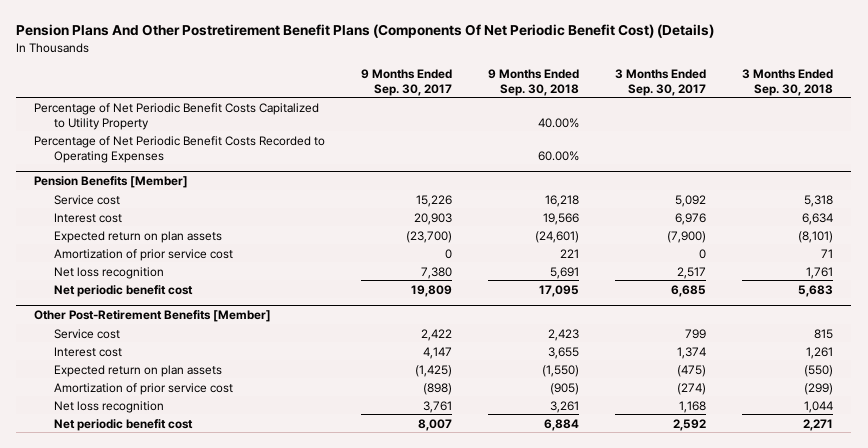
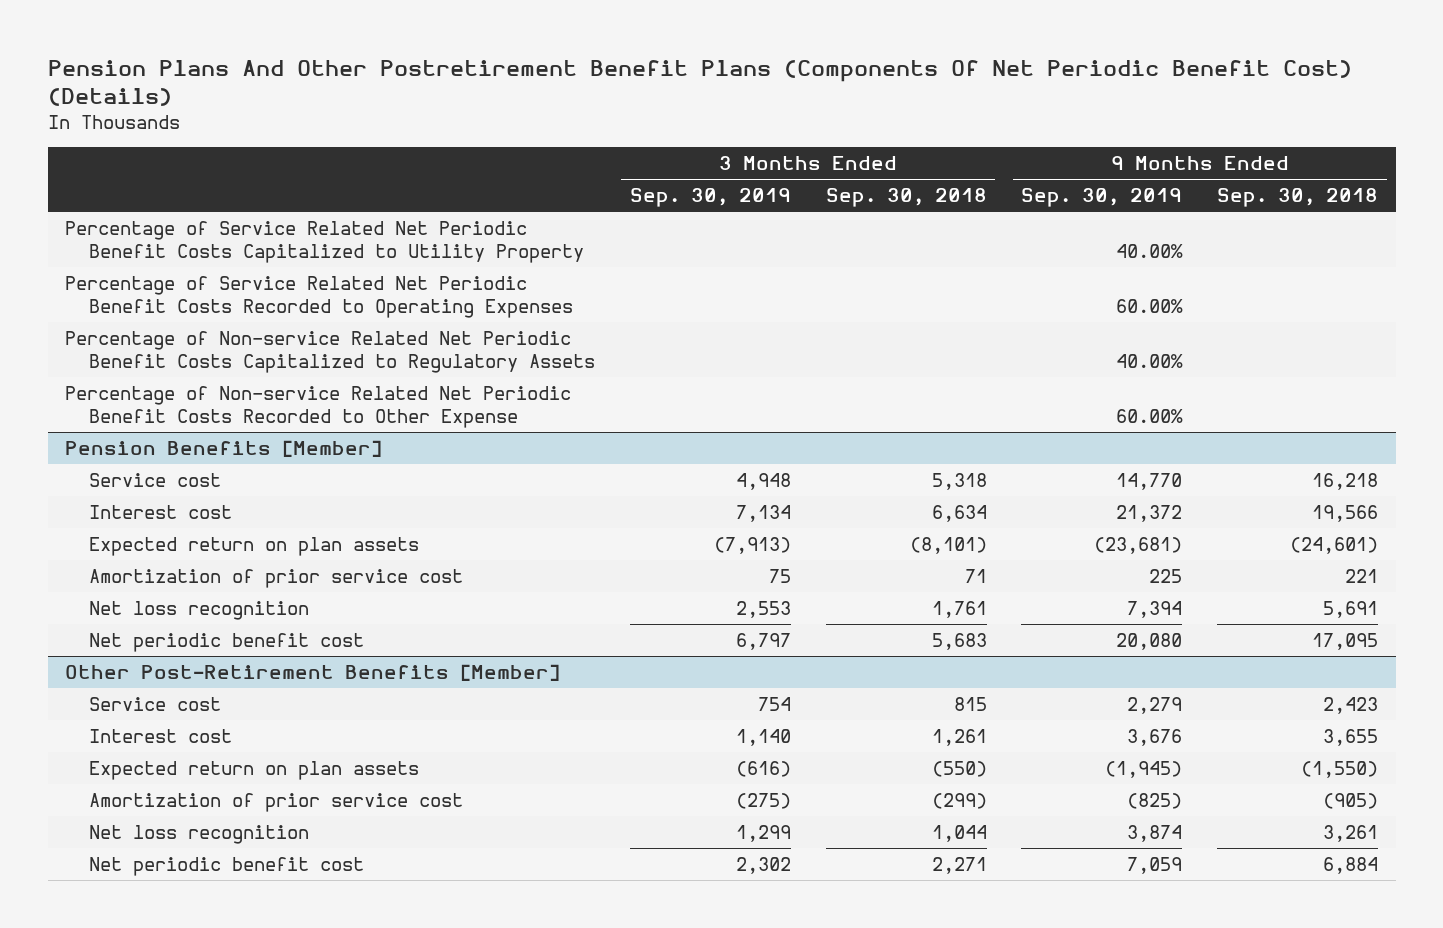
- | 9 Months Ended Sep. 30, 2017 | 9 Months Ended Sep. 30, 2018 | 3 Months Ended Sep. 30, 2017 | 3 Months Ended Sep. 30, 2018
+ | 3 Months Ended Sep. 30, 2019 | 3 Months Ended Sep. 30, 2018 | 9 Months Ended Sep. 30, 2019 | 9 Months Ended Sep. 30, 2018
- Percentage of Net Periodic Benefit Costs Capitalized to Utility Property | | 40.00% | |
- Percentage of Net Periodic Benefit Costs Recorded to Operating Expenses | | 60.00% | |
+ Percentage of Service Related Net Periodic Benefit Costs Capitalized to Utility Property | | | 40.00% |
+ Percentage of Service Related Net Periodic Benefit Costs Recorded to Operating Expenses | | | 60.00% |
+ Percentage of Non-service Related Net Periodic Benefit Costs Capitalized to Regulatory Assets | | | 40.00% |
+ Percentage of Non-service Related Net Periodic Benefit Costs Recorded to Other Expense | | | 60.00% |

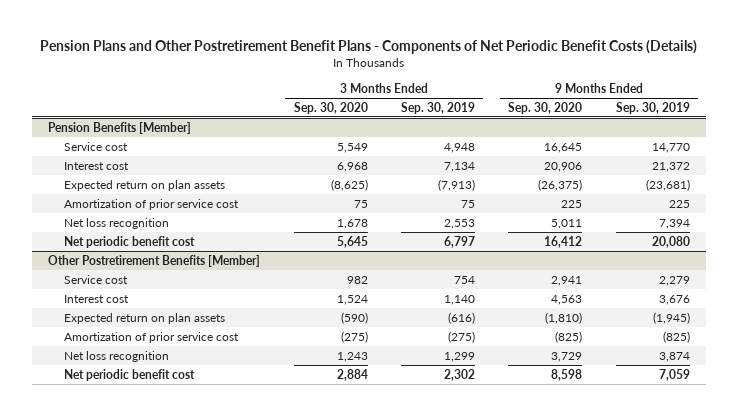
- Pension Plans And Other Postretirement Benefit Plans (Components Of Net Periodic Benefit Cost) (Details)
+ Pension Plans and Other Postretirement Benefit Plans - Components of Net Periodic Benefit Costs (Details)
- | 3 Months Ended Sep. 30, 2019 | 3 Months Ended Sep. 30, 2018 | 9 Months Ended Sep. 30, 2019 | 9 Months Ended Sep. 30, 2018
+ | 3 Months Ended Sep. 30, 2020 | 3 Months Ended Sep. 30, 2019 | 9 Months Ended Sep. 30, 2020 | 9 Months Ended Sep. 30, 2019
- Percentage of Service Related Net Periodic Benefit Costs Capitalized to Utility Property | | | 40.00% |
- Percentage of Service Related Net Periodic Benefit Costs Recorded to Operating Expenses | | | 60.00% |
- Percentage of Non-service Related Net Periodic Benefit Costs Capitalized to Regulatory Assets | | | 40.00% |
- Percentage of Non-service Related Net Periodic Benefit Costs Recorded to Other Expense | | | 60.00% |
- Other Post-Retirement Benefits [Member]
+ Other Postretirement Benefits [Member]

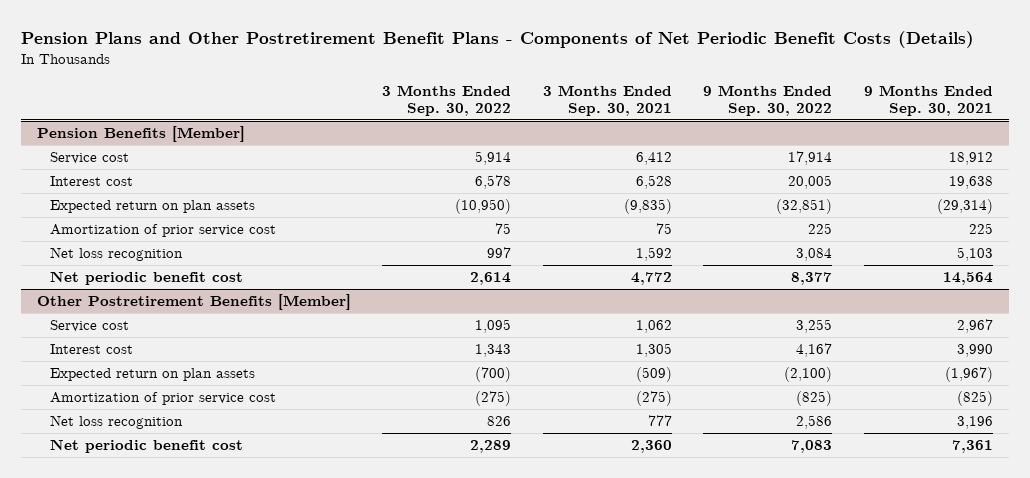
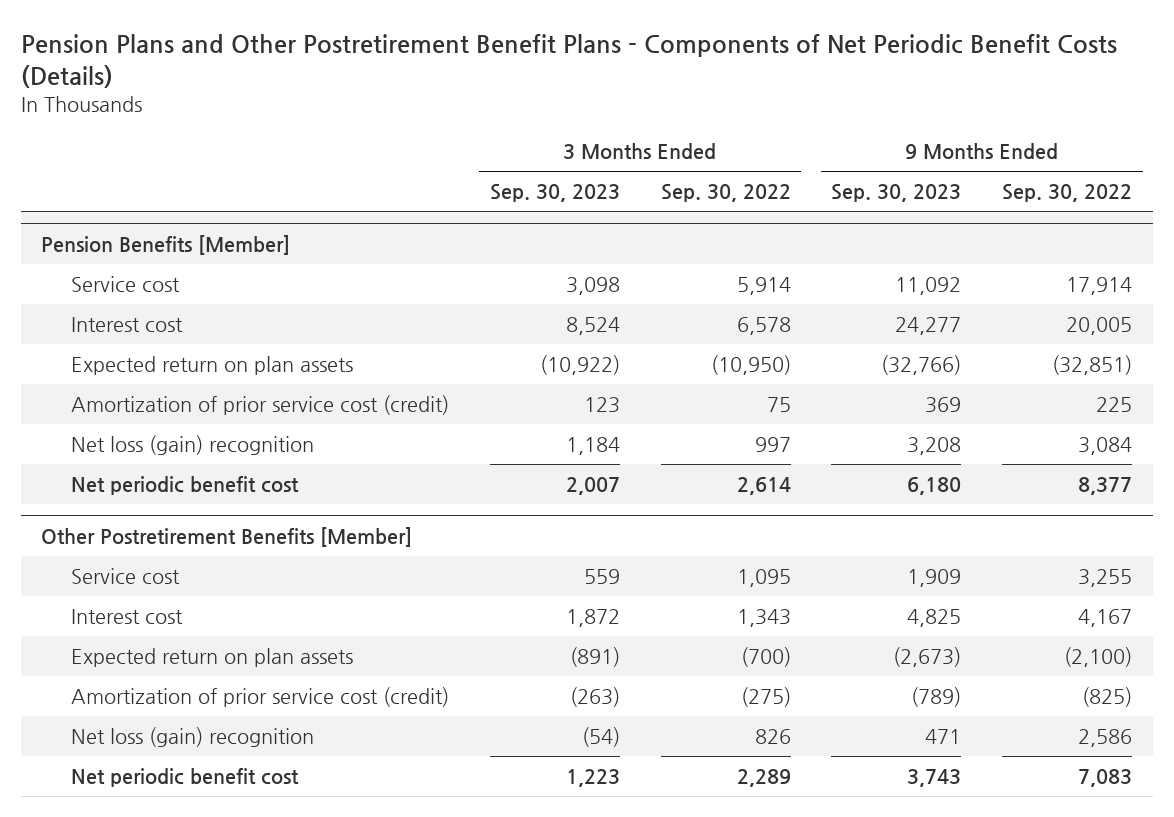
- | 3 Months Ended Sep. 30, 2022 | 3 Months Ended Sep. 30, 2021 | 9 Months Ended Sep. 30, 2022 | 9 Months Ended Sep. 30, 2021
+ | 3 Months Ended Sep. 30, 2023 | 3 Months Ended Sep. 30, 2022 | 9 Months Ended Sep. 30, 2023 | 9 Months Ended Sep. 30, 2022
@ Pension Benefits [Member]
- Amortization of prior service cost | 75 | 75 | 225 | 225
- Net loss recognition | 997 | 1,592 | 3,084 | 5,103
+ Amortization of prior service cost (credit) | 123 | 75 | 369 | 225
+ Net loss (gain) recognition | 1,184 | 997 | 3,208 | 3,084
@ Other Postretirement Benefits [Member]
- Amortization of prior service cost | (275) | (275) | (825) | (825)
- Net loss recognition | 826 | 777 | 2,586 | 3,196
+ Amortization of prior service cost (credit) | (263) | (275) | (789) | (825)
+ Net loss (gain) recognition | (54) | 826 | 471 | 2,586

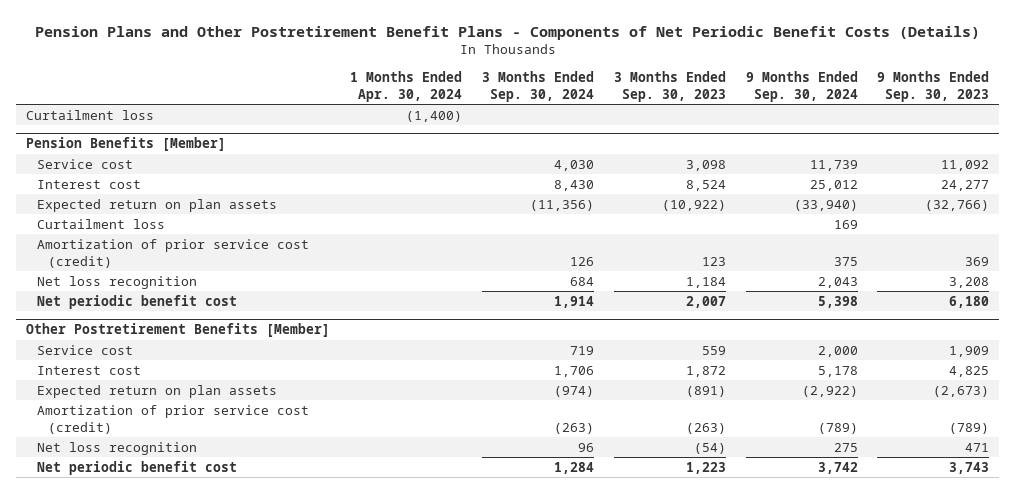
- | 3 Months Ended Sep. 30, 2023 | 3 Months Ended Sep. 30, 2022 | 9 Months Ended Sep. 30, 2023 | 9 Months Ended Sep. 30, 2022
+ | 1 Months Ended Apr. 30, 2024 | 3 Months Ended Sep. 30, 2024 | 3 Months Ended Sep. 30, 2023 | 9 Months Ended Sep. 30, 2024 | 9 Months Ended Sep. 30, 2023
+ Curtailment loss | (1,400) | | | |
@ Pension Benefits [Member]
+ Curtailment loss | | | | 169 |
- Net loss (gain) recognition | 1,184 | 997 | 3,208 | 3,084
+ Net loss recognition | | 684 | 1,184 | 2,043 | 3,208
@ Other Postretirement Benefits [Member]
- Net loss (gain) recognition | (54) | 826 | 471 | 2,586
+ Net loss recognition | | 96 | (54) | 275 | 471

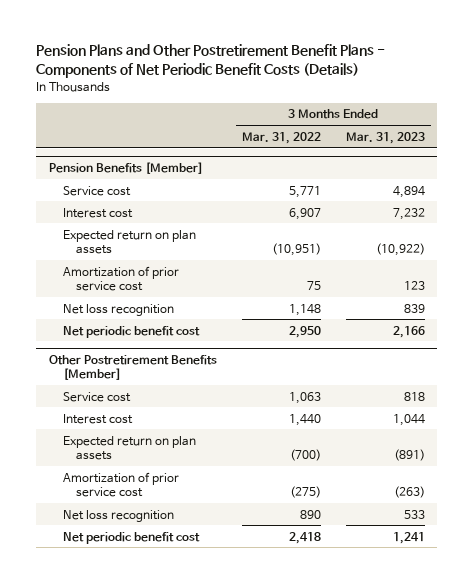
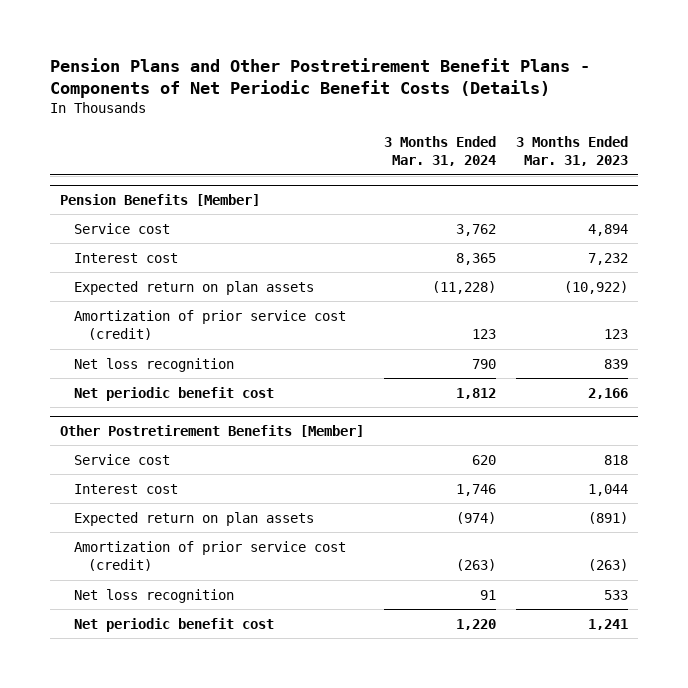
- | 3 Months Ended Mar. 31, 2022 | 3 Months Ended Mar. 31, 2023
+ | 3 Months Ended Mar. 31, 2024 | 3 Months Ended Mar. 31, 2023
@ Pension Benefits [Member]
- Amortization of prior service cost | 75 | 123
+ Amortization of prior service cost (credit) | 123 | 123
@ Other Postretirement Benefits [Member]
- Amortization of prior service cost | (275) | (263)
+ Amortization of prior service cost (credit) | (263) | (263)

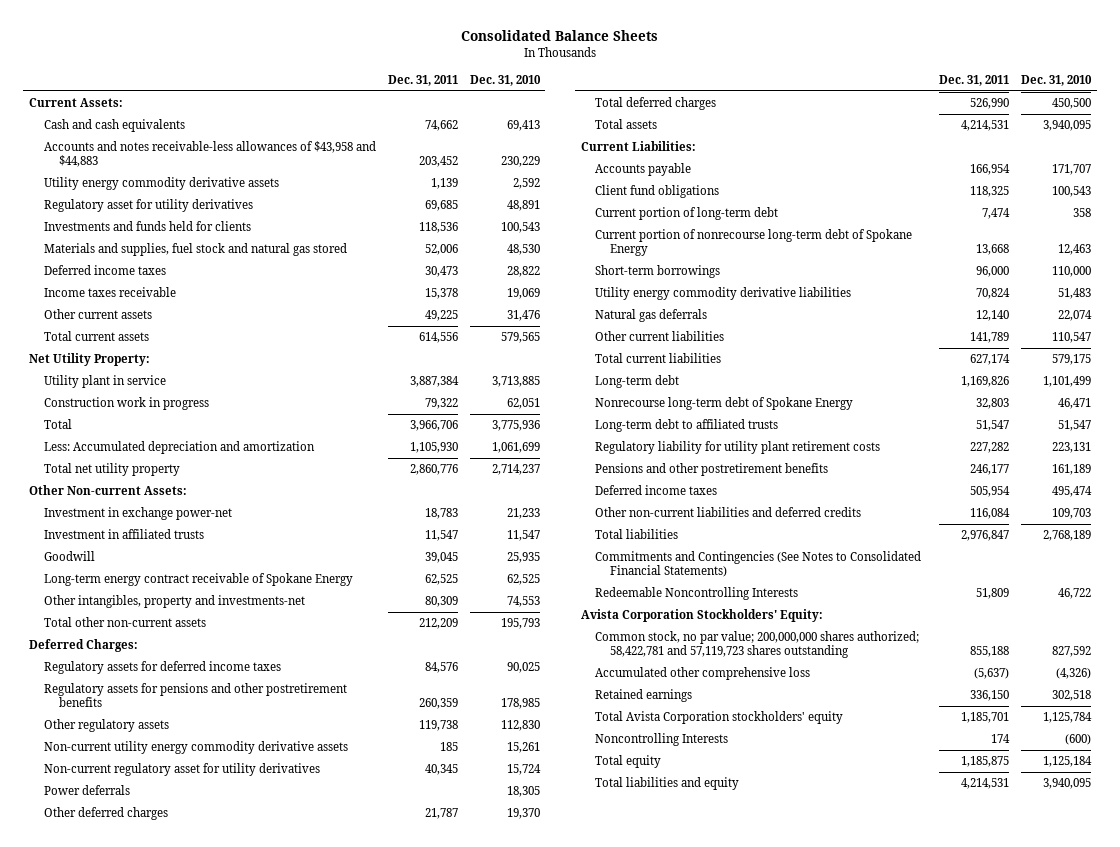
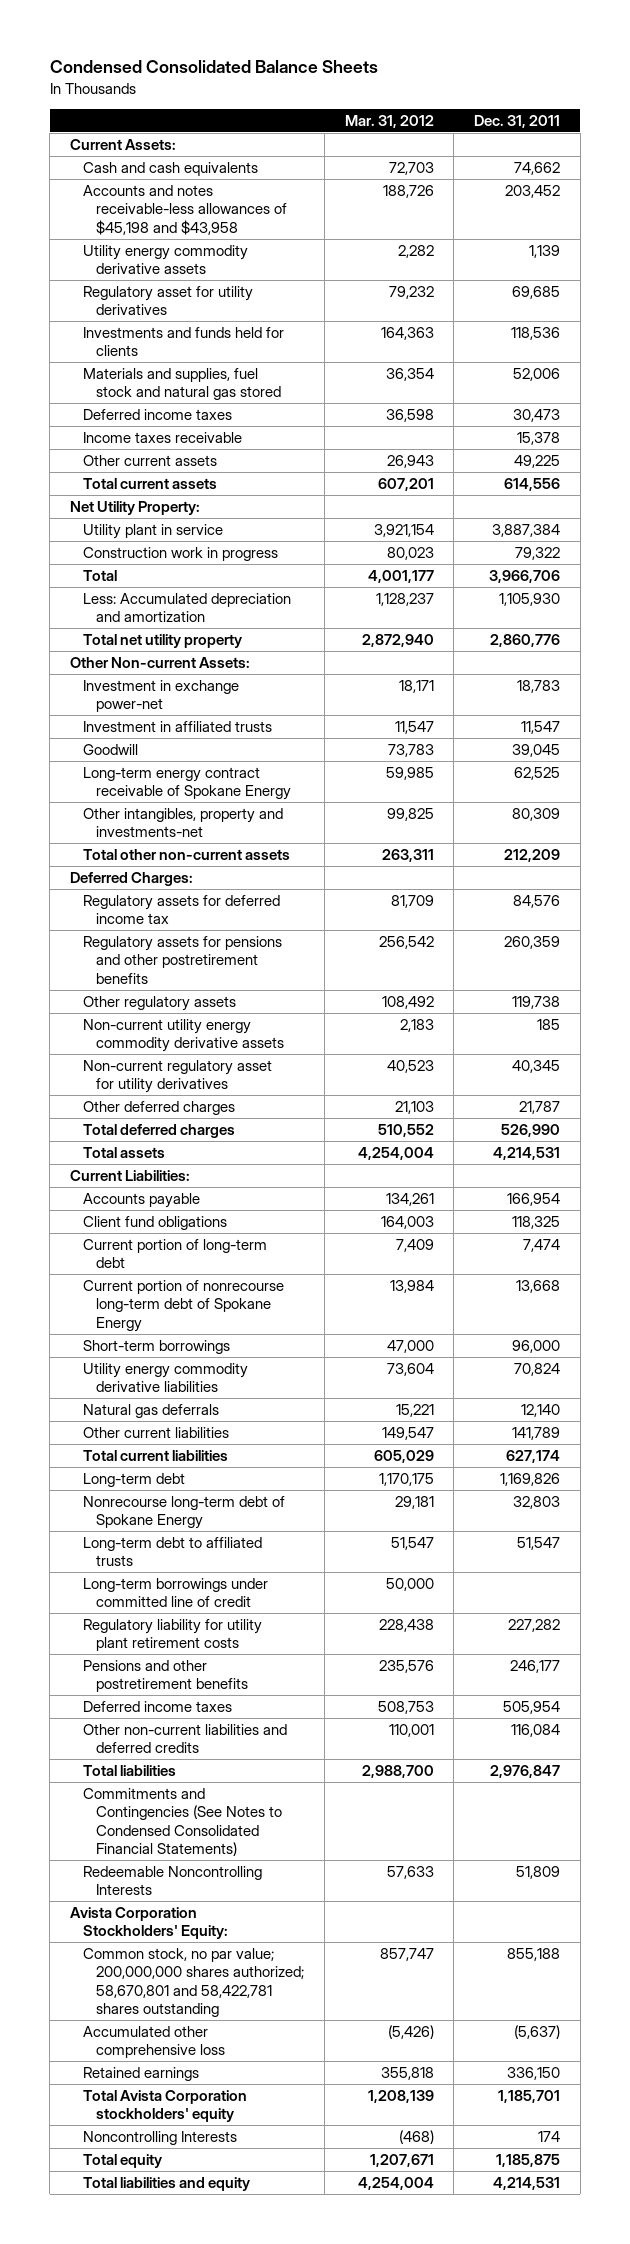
- Consolidated Balance Sheets
+ Condensed Consolidated Balance Sheets
- | Dec. 31, 2011 | Dec. 31, 2010
+ | Mar. 31, 2012 | Dec. 31, 2011
- Accounts and notes receivable-less allowances of $43,958 and $44,883 | 203,452 | 230,229
+ Accounts and notes receivable-less allowances of $45,198 and $43,958 | 188,726 | 203,452
- Regulatory assets for deferred income taxes | 84,576 | 90,025
+ Regulatory assets for deferred income tax | 81,709 | 84,576
- Power deferrals | | 18,305
+ Long-term borrowings under committed line of credit | 50,000 |
- Commitments and Contingencies (See Notes to Consolidated Financial Statements)
+ Commitments and Contingencies (See Notes to Condensed Consolidated Financial Statements)
- Common stock, no par value; 200,000,000 shares authorized; 58,422,781 and 57,119,723 shares outstanding | 855,188 | 827,592
+ Common stock, no par value; 200,000,000 shares authorized; 58,670,801 and 58,422,781 shares outstanding | 857,747 | 855,188

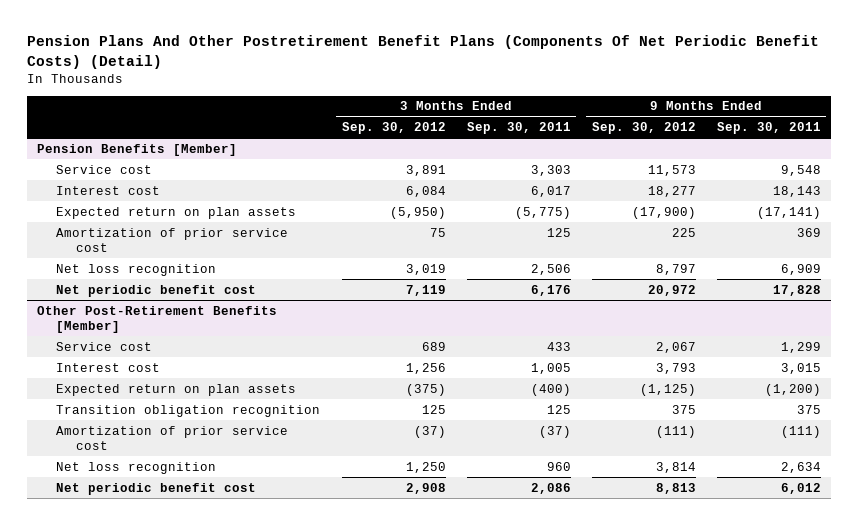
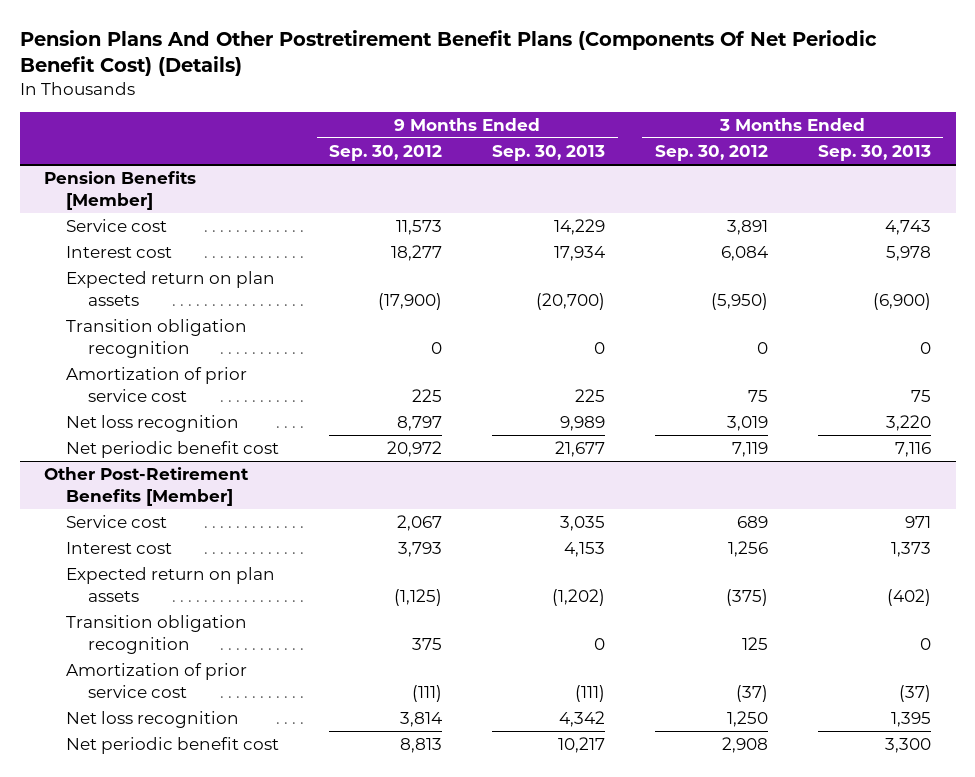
- Pension Plans And Other Postretirement Benefit Plans (Components Of Net Periodic Benefit Costs) (Detail)
+ Pension Plans And Other Postretirement Benefit Plans (Components Of Net Periodic Benefit Cost) (Details)
- | 3 Months Ended Sep. 30, 2012 | 3 Months Ended Sep. 30, 2011 | 9 Months Ended Sep. 30, 2012 | 9 Months Ended Sep. 30, 2011
+ | 9 Months Ended Sep. 30, 2012 | 9 Months Ended Sep. 30, 2013 | 3 Months Ended Sep. 30, 2012 | 3 Months Ended Sep. 30, 2013
@ Pension Benefits [Member]
+ Transition obligation recognition | 0 | 0 | 0 | 0

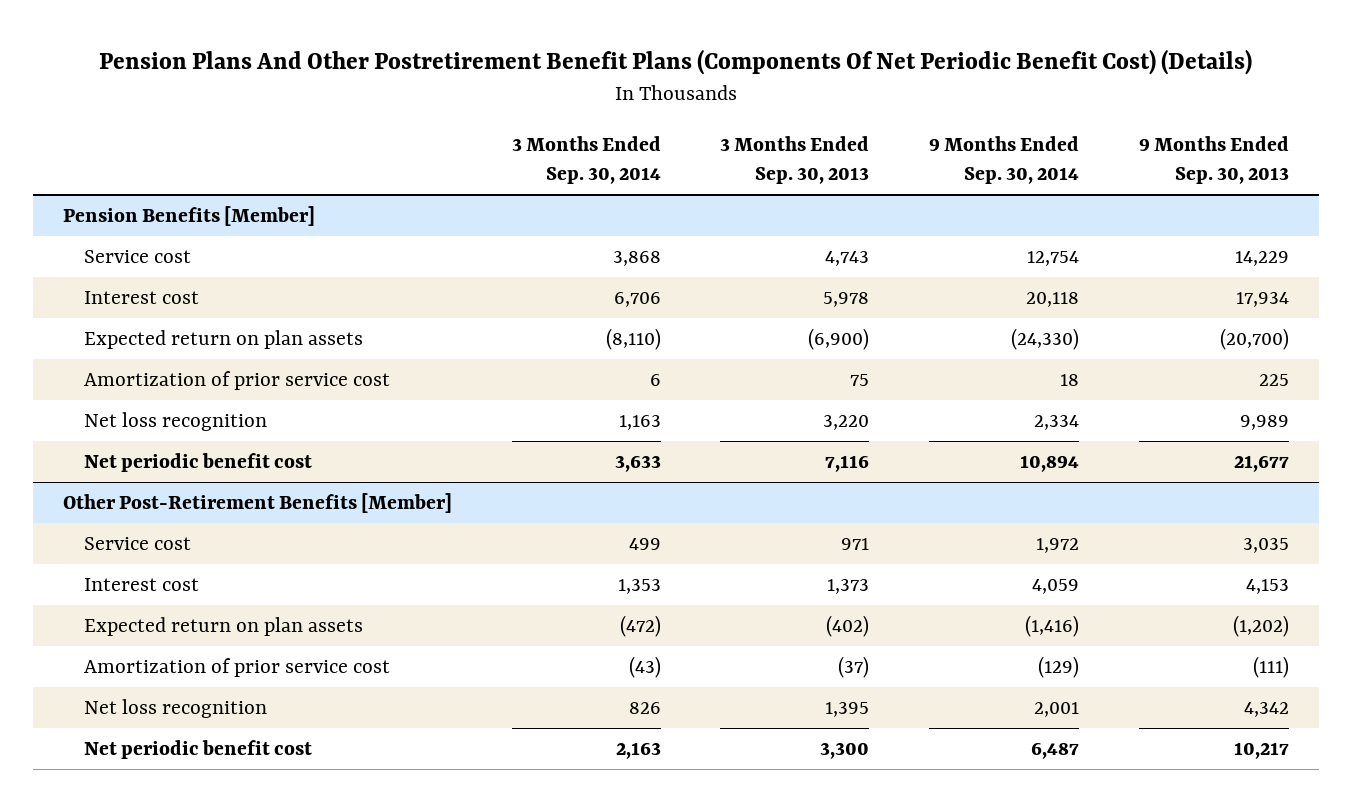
- | 9 Months Ended Sep. 30, 2012 | 9 Months Ended Sep. 30, 2013 | 3 Months Ended Sep. 30, 2012 | 3 Months Ended Sep. 30, 2013
+ | 3 Months Ended Sep. 30, 2014 | 3 Months Ended Sep. 30, 2013 | 9 Months Ended Sep. 30, 2014 | 9 Months Ended Sep. 30, 2013
@ Pension Benefits [Member]
- Transition obligation recognition | 0 | 0 | 0 | 0
@ Other Post-Retirement Benefits [Member]
- Transition obligation recognition | 375 | 0 | 125 | 0

